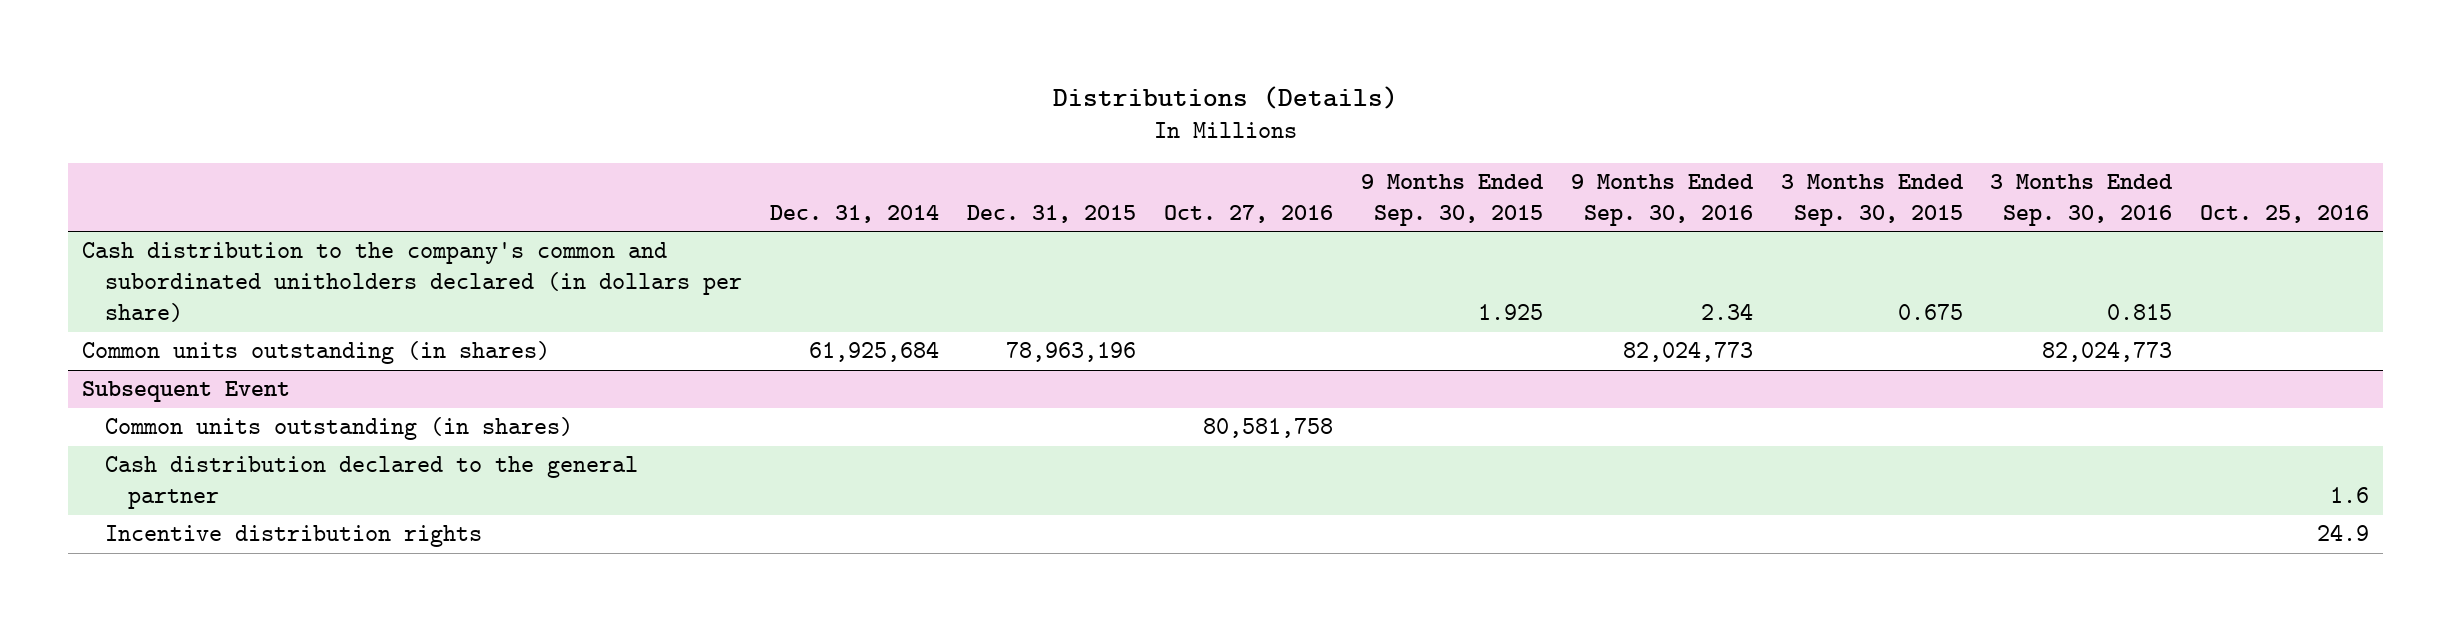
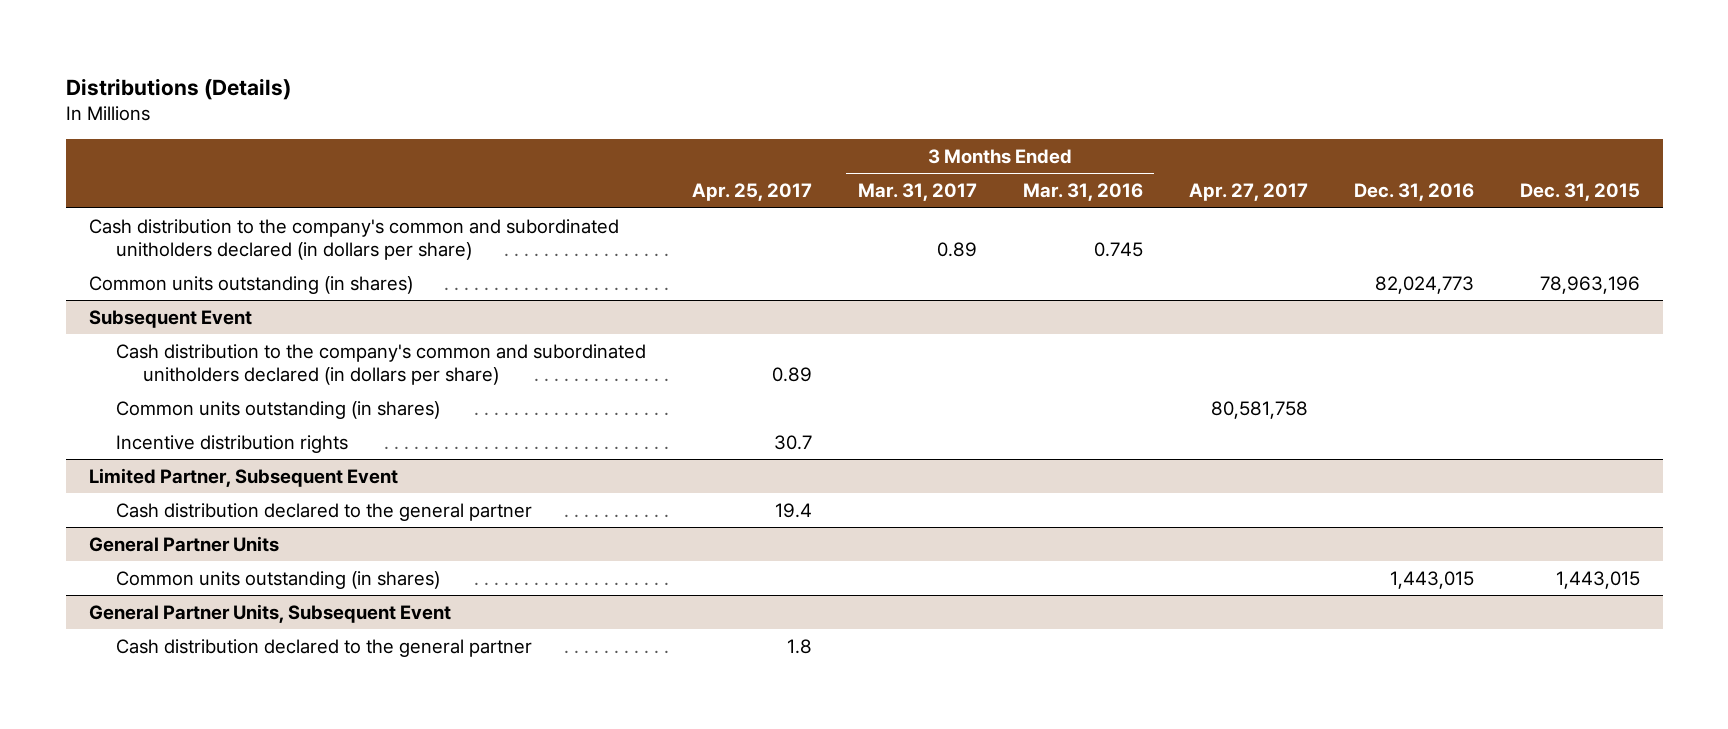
- | Dec. 31, 2014 | Dec. 31, 2015 | Oct. 27, 2016 | 9 Months Ended Sep. 30, 2015 | 9 Months Ended Sep. 30, 2016 | 3 Months Ended Sep. 30, 2015 | 3 Months Ended Sep. 30, 2016 | Oct. 25, 2016
+ | Apr. 25, 2017 | 3 Months Ended Mar. 31, 2017 | 3 Months Ended Mar. 31, 2016 | Apr. 27, 2017 | Dec. 31, 2016 | Dec. 31, 2015
@ Subsequent Event
+ Cash distribution to the company's common and subordinated unitholders declared (in dollars per share) | 0.89 | | | | |
- Cash distribution declared to the general partner | | | | | | | | 1.6
+ Limited Partner, Subsequent Event
+ Cash distribution declared to the general partner | 19.4 | | | | |
+ General Partner Units
+ Common units outstanding (in shares) | | | | | 1,443,015 | 1,443,015
+ General Partner Units, Subsequent Event
+ Cash distribution declared to the general partner | 1.8 | | | | |

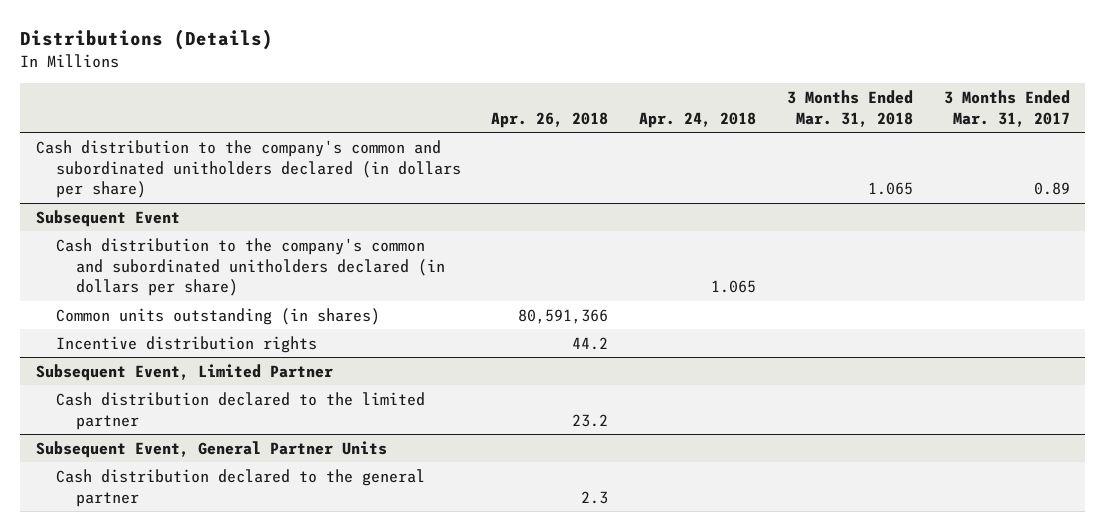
- | Apr. 25, 2017 | 3 Months Ended Mar. 31, 2017 | 3 Months Ended Mar. 31, 2016 | Apr. 27, 2017 | Dec. 31, 2016 | Dec. 31, 2015
+ | Apr. 26, 2018 | Apr. 24, 2018 | 3 Months Ended Mar. 31, 2018 | 3 Months Ended Mar. 31, 2017
- Common units outstanding (in shares) | | | | | 82,024,773 | 78,963,196
- Limited Partner, Subsequent Event
- Cash distribution declared to the general partner | 19.4 | | | | |
- General Partner Units
- Common units outstanding (in shares) | | | | | 1,443,015 | 1,443,015
- General Partner Units, Subsequent Event
+ Subsequent Event, Limited Partner
+ Cash distribution declared to the limited partner | 23.2 | | |
+ Subsequent Event, General Partner Units

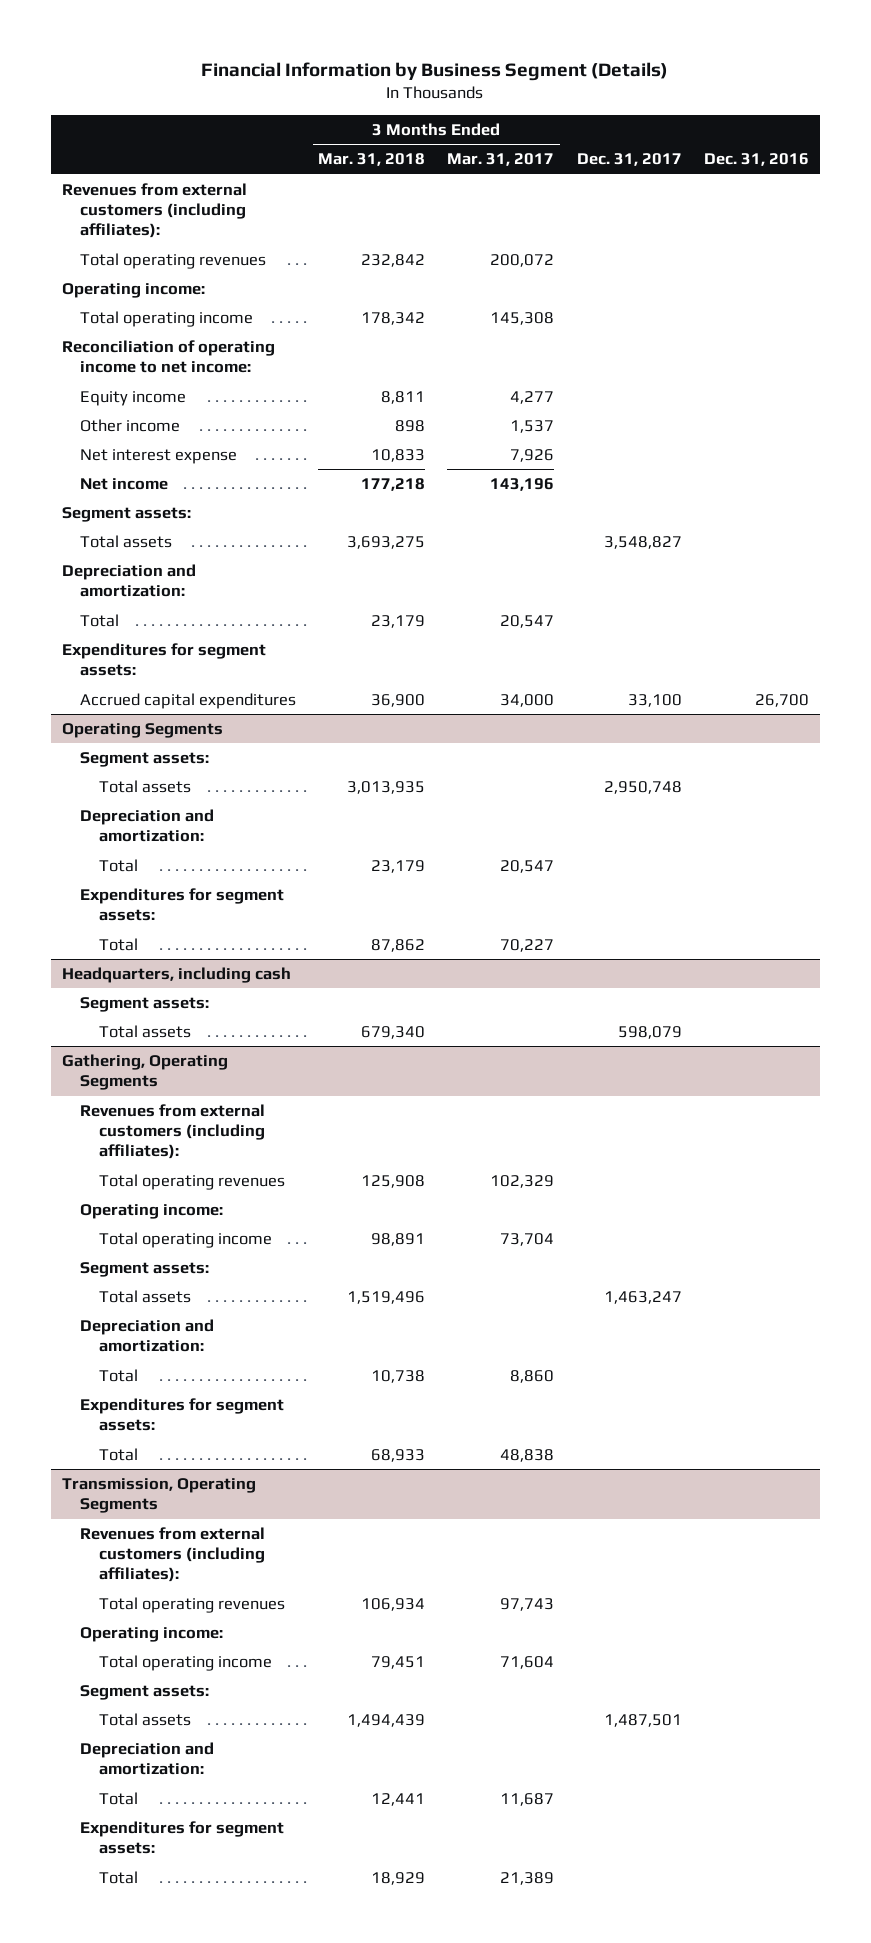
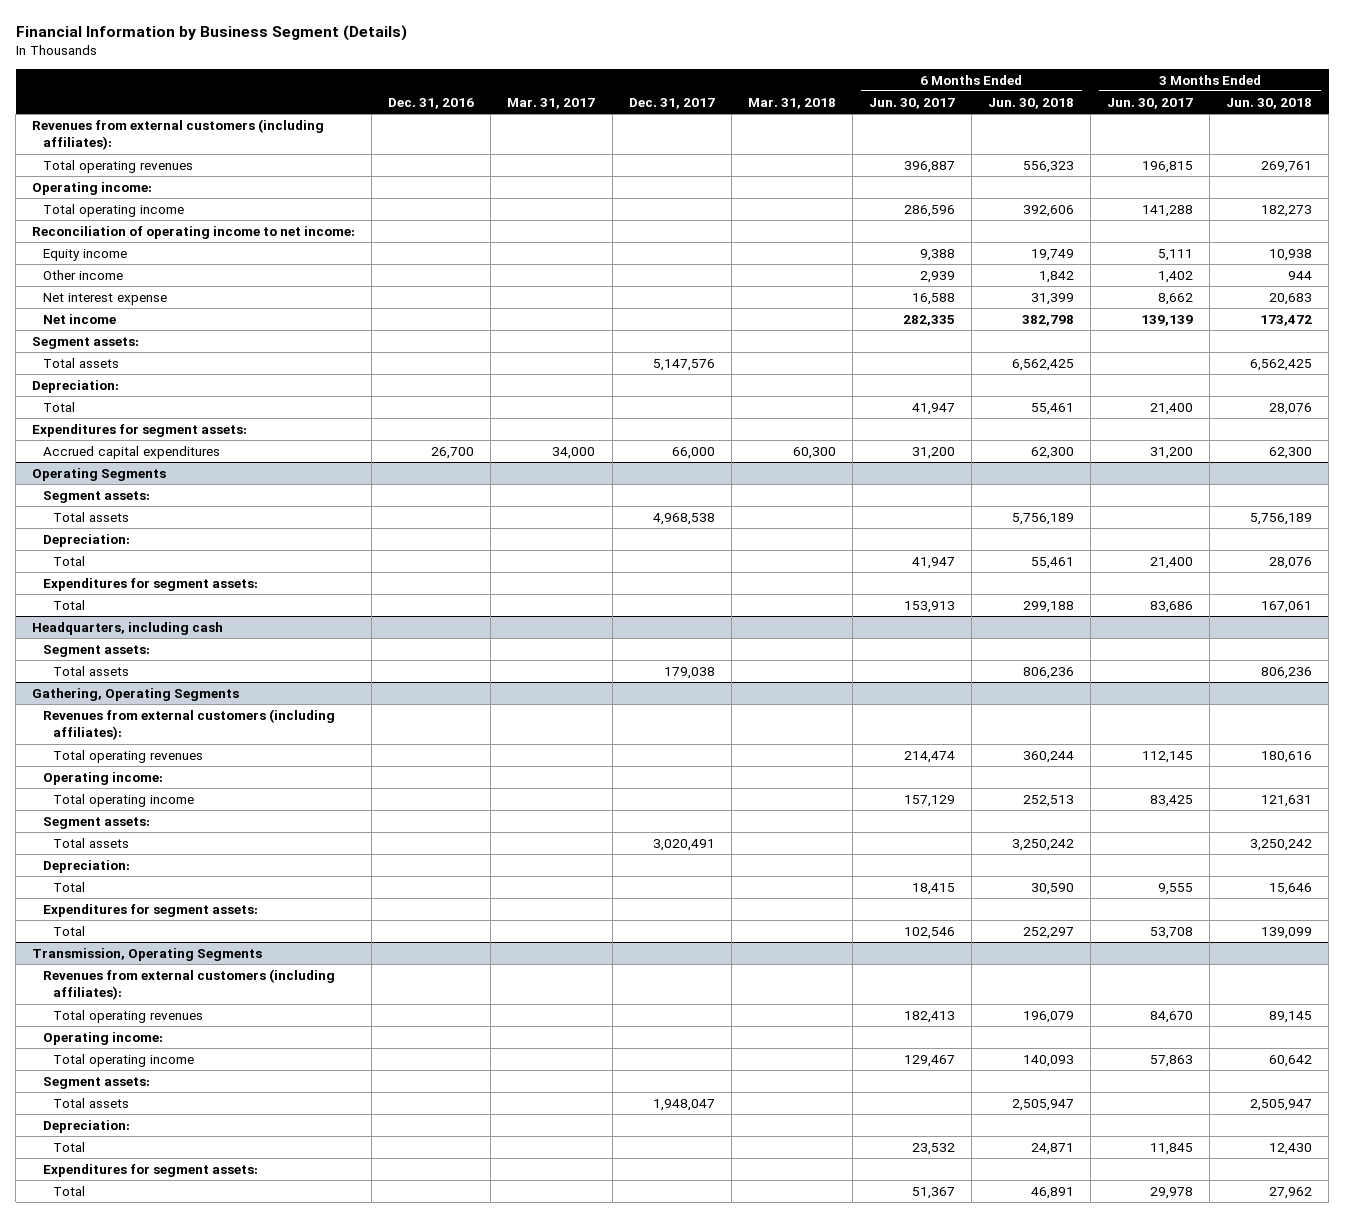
- | 3 Months Ended Mar. 31, 2018 | 3 Months Ended Mar. 31, 2017 | Dec. 31, 2017 | Dec. 31, 2016
+ | Dec. 31, 2016 | Mar. 31, 2017 | Dec. 31, 2017 | Mar. 31, 2018 | 6 Months Ended Jun. 30, 2017 | 6 Months Ended Jun. 30, 2018 | 3 Months Ended Jun. 30, 2017 | 3 Months Ended Jun. 30, 2018
- Total assets | 3,693,275 | | 3,548,827 |
- Depreciation and amortization:
+ Total assets | | | 5,147,576 | | | 6,562,425 | | 6,562,425
+ Depreciation:
- Accrued capital expenditures | 36,900 | 34,000 | 33,100 | 26,700
+ Accrued capital expenditures | 26,700 | 34,000 | 66,000 | 60,300 | 31,200 | 62,300 | 31,200 | 62,300
@ Operating Segments
- Total assets | 3,013,935 | | 2,950,748 |
- Depreciation and amortization:
+ Total assets | | | 4,968,538 | | | 5,756,189 | | 5,756,189
+ Depreciation:
@ Headquarters, including cash
- Total assets | 679,340 | | 598,079 |
+ Total assets | | | 179,038 | | | 806,236 | | 806,236
@ Gathering, Operating Segments
- Total assets | 1,519,496 | | 1,463,247 |
- Depreciation and amortization:
+ Total assets | | | 3,020,491 | | | 3,250,242 | | 3,250,242
+ Depreciation:
@ Transmission, Operating Segments
- Total assets | 1,494,439 | | 1,487,501 |
- Depreciation and amortization:
+ Total assets | | | 1,948,047 | | | 2,505,947 | | 2,505,947
+ Depreciation:

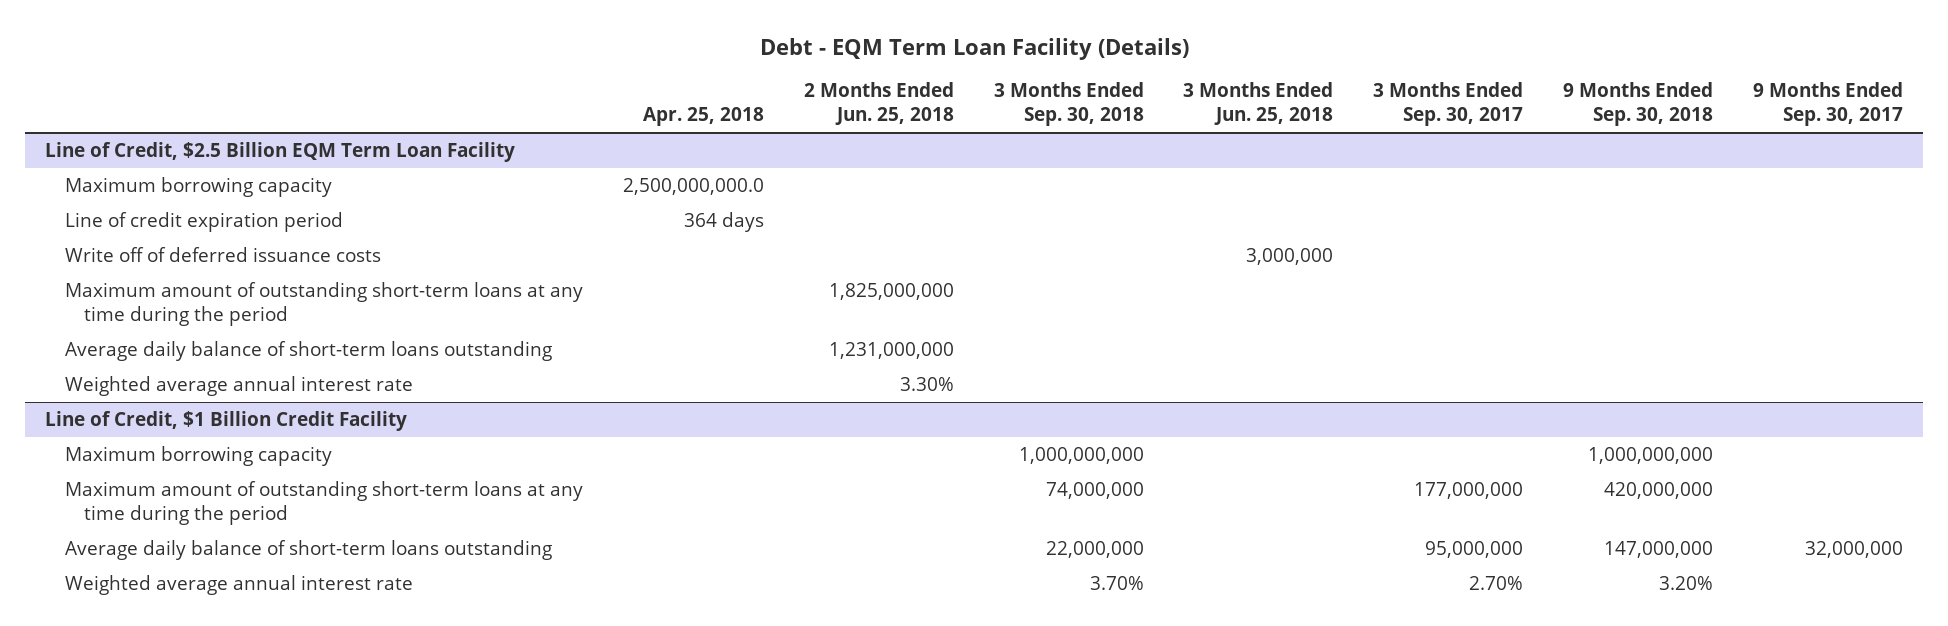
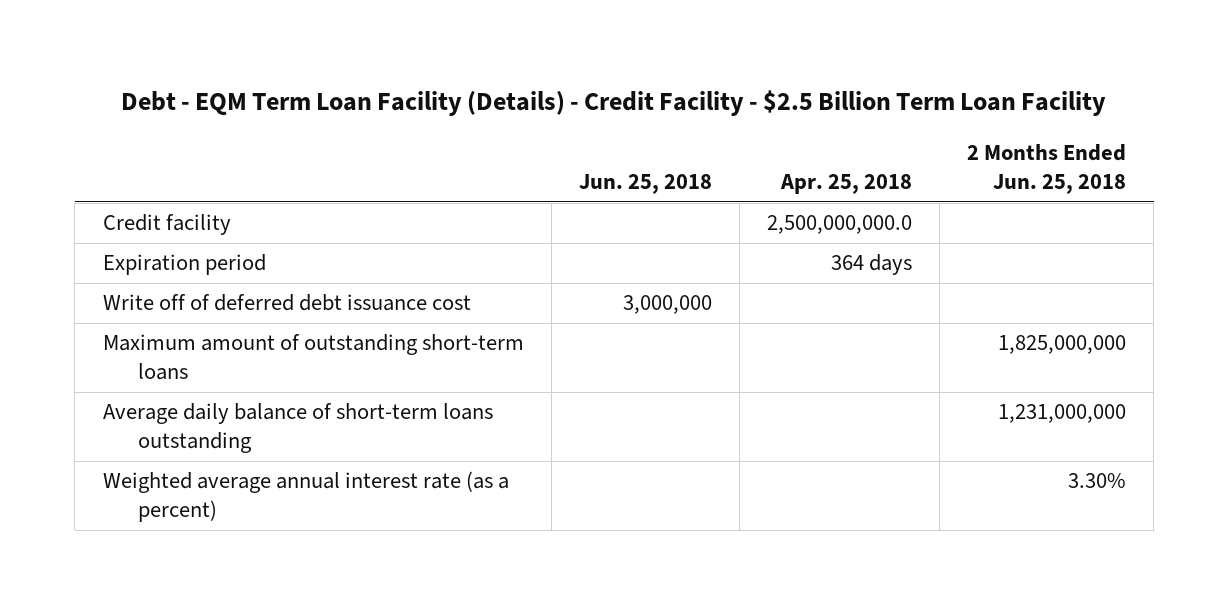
- Debt - EQM Term Loan Facility (Details)
+ Debt - EQM Term Loan Facility (Details) - Credit Facility - $2.5 Billion Term Loan Facility
- | Apr. 25, 2018 | 2 Months Ended Jun. 25, 2018 | 3 Months Ended Sep. 30, 2018 | 3 Months Ended Jun. 25, 2018 | 3 Months Ended Sep. 30, 2017 | 9 Months Ended Sep. 30, 2018 | 9 Months Ended Sep. 30, 2017
+ | Jun. 25, 2018 | Apr. 25, 2018 | 2 Months Ended Jun. 25, 2018
- Line of Credit, $2.5 Billion EQM Term Loan Facility
- Maximum borrowing capacity | 2,500,000,000.0 | | | | | |
- Line of credit expiration period | 364 days | | | | | |
- Write off of deferred issuance costs | | | | 3,000,000 | | |
- Maximum amount of outstanding short-term loans at any time during the period | | 1,825,000,000 | | | | |
+ Credit facility | | 2,500,000,000.0 |
+ Expiration period | | 364 days |
+ Write off of deferred debt issuance cost | 3,000,000 | |
+ Maximum amount of outstanding short-term loans | | | 1,825,000,000
- Weighted average annual interest rate | | 3.30% | | | | |
- Line of Credit, $1 Billion Credit Facility
- Maximum borrowing capacity | | | 1,000,000,000 | | | 1,000,000,000 |
- Maximum amount of outstanding short-term loans at any time during the period | | | 74,000,000 | | 177,000,000 | 420,000,000 |
- Average daily balance of short-term loans outstanding | | | 22,000,000 | | 95,000,000 | 147,000,000 | 32,000,000
- Weighted average annual interest rate | | | 3.70% | | 2.70% | 3.20% |
+ Weighted average annual interest rate (as a percent) | | | 3.30%

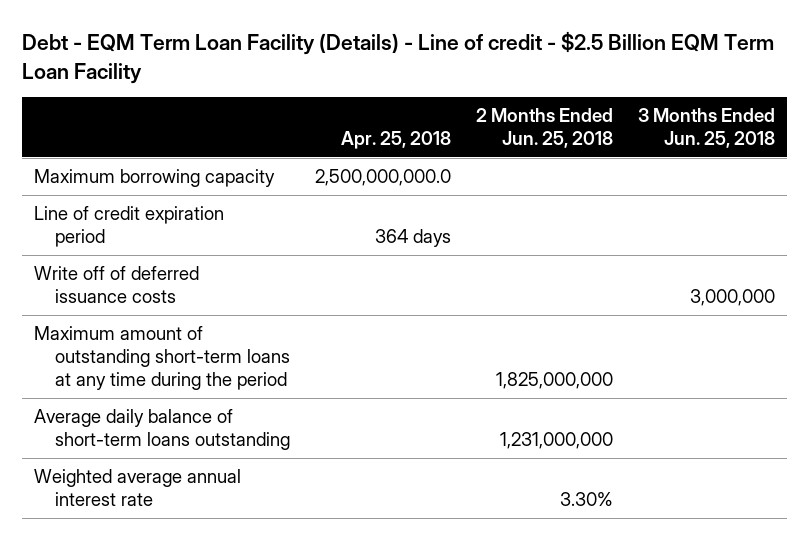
- Debt - EQM Term Loan Facility (Details) - Credit Facility - $2.5 Billion Term Loan Facility
+ Debt - EQM Term Loan Facility (Details) - Line of credit - $2.5 Billion EQM Term Loan Facility
- | Jun. 25, 2018 | Apr. 25, 2018 | 2 Months Ended Jun. 25, 2018
+ | Apr. 25, 2018 | 2 Months Ended Jun. 25, 2018 | 3 Months Ended Jun. 25, 2018
- Credit facility | | 2,500,000,000.0 |
- Expiration period | | 364 days |
- Write off of deferred debt issuance cost | 3,000,000 | |
- Maximum amount of outstanding short-term loans | | | 1,825,000,000
+ Maximum borrowing capacity | 2,500,000,000.0 | |
+ Line of credit expiration period | 364 days | |
+ Write off of deferred issuance costs | | | 3,000,000
+ Maximum amount of outstanding short-term loans at any time during the period | | 1,825,000,000 |
- Weighted average annual interest rate (as a percent) | | | 3.30%
+ Weighted average annual interest rate | | 3.30% |

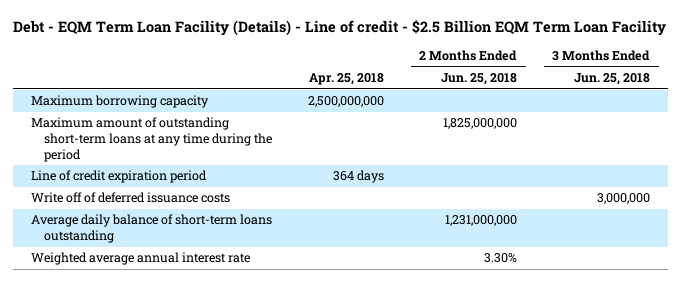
- Maximum borrowing capacity | 2,500,000,000.0 | |
+ Maximum borrowing capacity | 2,500,000,000 | |
moved up: Maximum amount of outstanding short-term loans at any time during the period | | 1,825,000,000 |

